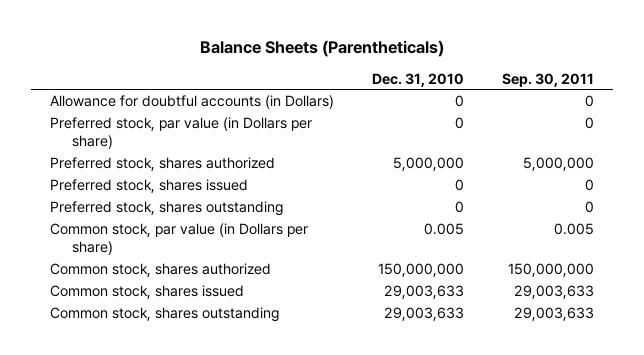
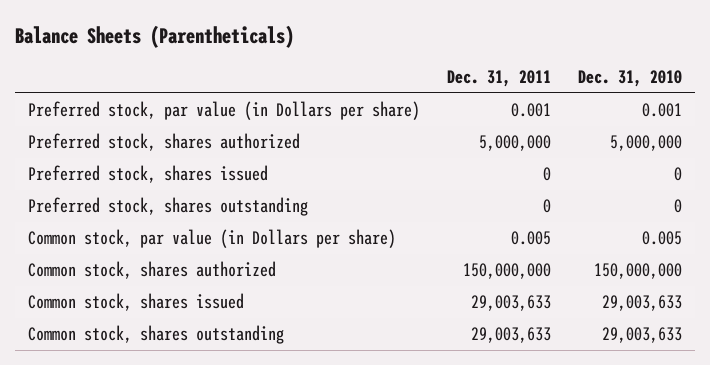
- | Dec. 31, 2010 | Sep. 30, 2011
+ | Dec. 31, 2011 | Dec. 31, 2010
- Allowance for doubtful accounts (in Dollars) | 0 | 0
- Preferred stock, par value (in Dollars per share) | 0 | 0
+ Preferred stock, par value (in Dollars per share) | 0.001 | 0.001

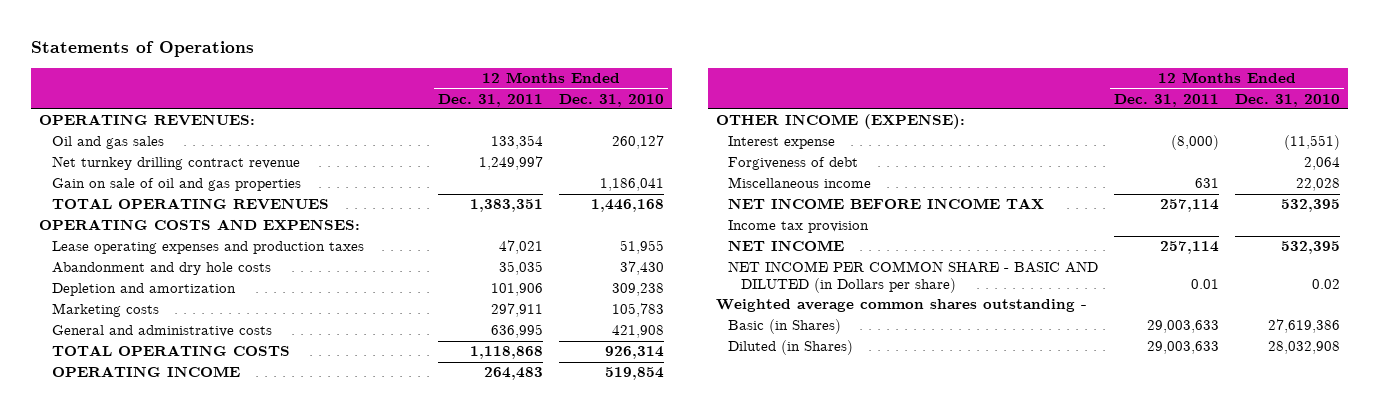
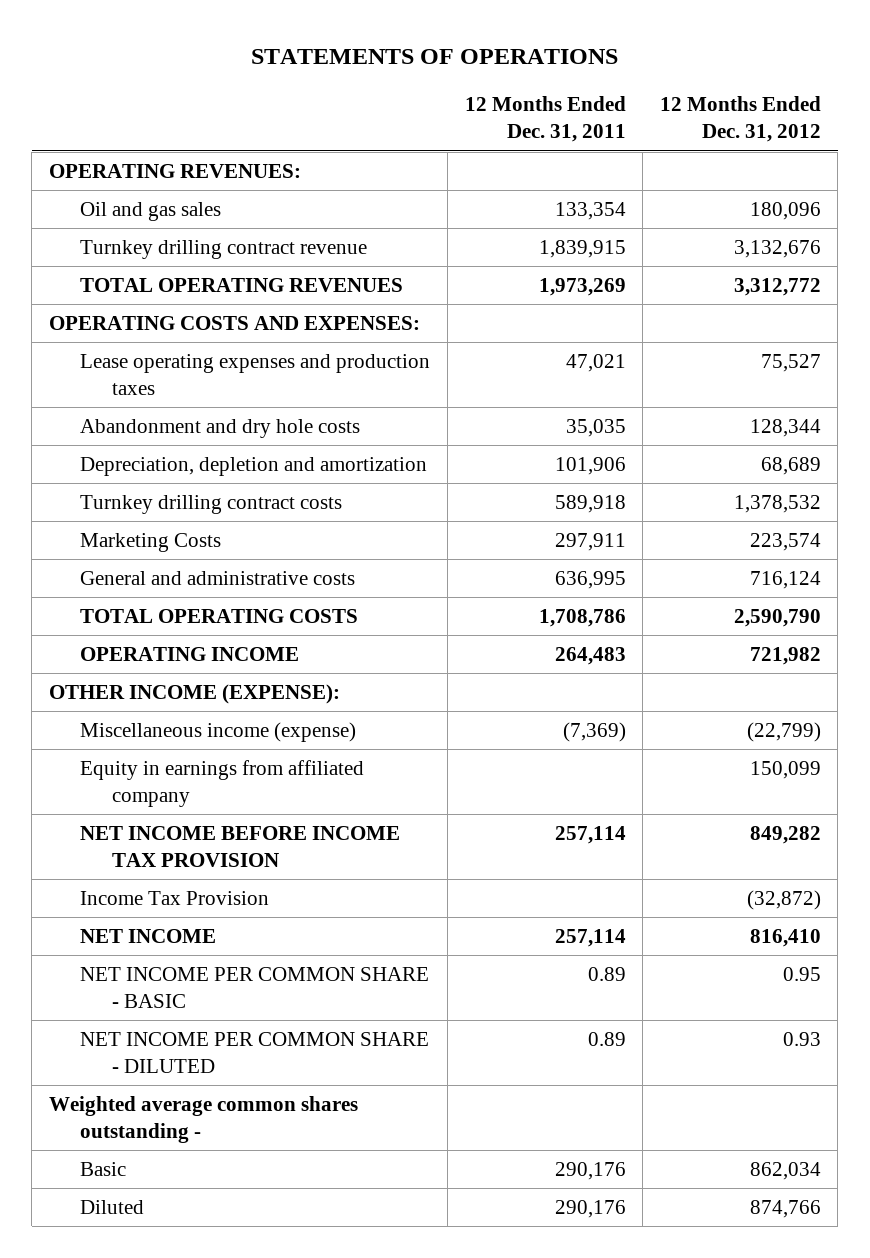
- Statements of Operations
+ STATEMENTS OF OPERATIONS
- | 12 Months Ended Dec. 31, 2011 | 12 Months Ended Dec. 31, 2010
+ | 12 Months Ended Dec. 31, 2011 | 12 Months Ended Dec. 31, 2012
- Net turnkey drilling contract revenue | 1,249,997 |
- Gain on sale of oil and gas properties | | 1,186,041
- TOTAL OPERATING REVENUES | 1,383,351 | 1,446,168
+ Turnkey drilling contract revenue | 1,839,915 | 3,132,676
+ TOTAL OPERATING REVENUES | 1,973,269 | 3,312,772
- Depletion and amortization | 101,906 | 309,238
- Marketing costs | 297,911 | 105,783
+ Depreciation, depletion and amortization | 101,906 | 68,689
+ Turnkey drilling contract costs | 589,918 | 1,378,532
+ Marketing Costs | 297,911 | 223,574
- TOTAL OPERATING COSTS | 1,118,868 | 926,314
+ TOTAL OPERATING COSTS | 1,708,786 | 2,590,790
- Interest expense | (8,000) | (11,551)
- Forgiveness of debt | | 2,064
- Miscellaneous income | 631 | 22,028
- NET INCOME BEFORE INCOME TAX | 257,114 | 532,395
- Income tax provision
+ Miscellaneous income (expense) | (7,369) | (22,799)
+ Equity in earnings from affiliated company | | 150,099
+ NET INCOME BEFORE INCOME TAX PROVISION | 257,114 | 849,282
+ Income Tax Provision | | (32,872)
- NET INCOME PER COMMON SHARE - BASIC AND DILUTED (in Dollars per share) | 0.01 | 0.02
+ NET INCOME PER COMMON SHARE - BASIC | 0.89 | 0.95
+ NET INCOME PER COMMON SHARE - DILUTED | 0.89 | 0.93
- Basic (in Shares) | 29,003,633 | 27,619,386
- Diluted (in Shares) | 29,003,633 | 28,032,908
+ Basic | 290,176 | 862,034
+ Diluted | 290,176 | 874,766

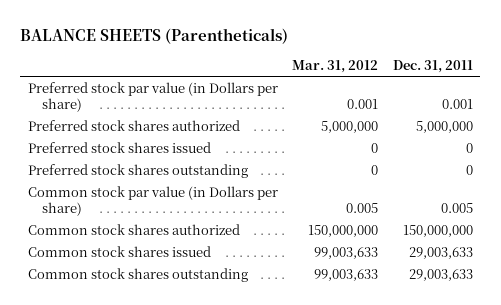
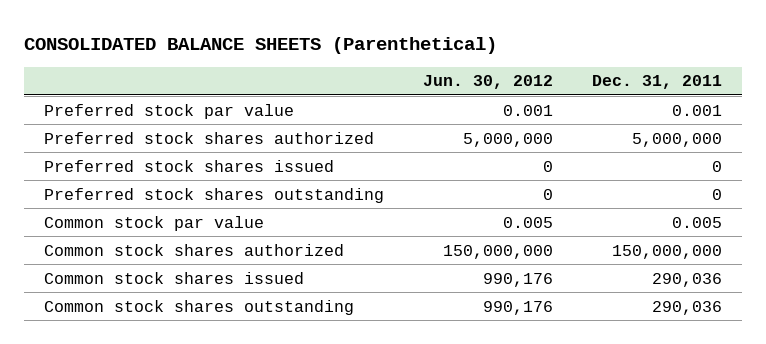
- BALANCE SHEETS (Parentheticals)
+ CONSOLIDATED BALANCE SHEETS (Parenthetical)
- | Mar. 31, 2012 | Dec. 31, 2011
+ | Jun. 30, 2012 | Dec. 31, 2011
- Preferred stock par value (in Dollars per share) | 0.001 | 0.001
+ Preferred stock par value | 0.001 | 0.001
- Common stock par value (in Dollars per share) | 0.005 | 0.005
+ Common stock par value | 0.005 | 0.005
- Common stock shares issued | 99,003,633 | 29,003,633
- Common stock shares outstanding | 99,003,633 | 29,003,633
+ Common stock shares issued | 990,176 | 290,036
+ Common stock shares outstanding | 990,176 | 290,036

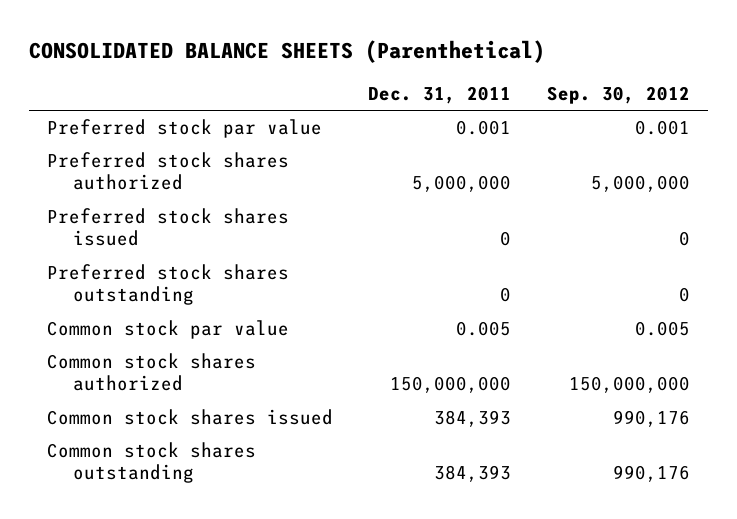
- | Jun. 30, 2012 | Dec. 31, 2011
+ | Dec. 31, 2011 | Sep. 30, 2012
- Common stock shares issued | 990,176 | 290,036
- Common stock shares outstanding | 990,176 | 290,036
+ Common stock shares issued | 384,393 | 990,176
+ Common stock shares outstanding | 384,393 | 990,176

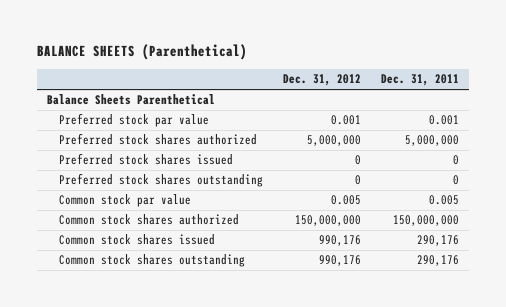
- CONSOLIDATED BALANCE SHEETS (Parenthetical)
+ BALANCE SHEETS (Parenthetical)
- | Dec. 31, 2011 | Sep. 30, 2012
+ | Dec. 31, 2012 | Dec. 31, 2011
+ Balance Sheets Parenthetical
- Common stock shares issued | 384,393 | 990,176
- Common stock shares outstanding | 384,393 | 990,176
+ Common stock shares issued | 990,176 | 290,176
+ Common stock shares outstanding | 990,176 | 290,176

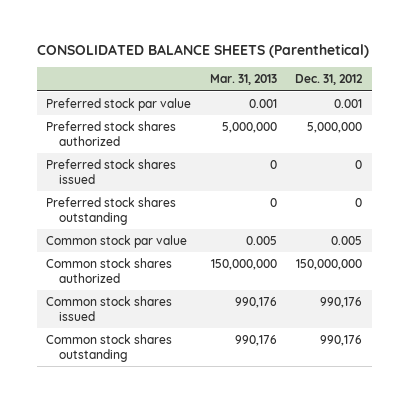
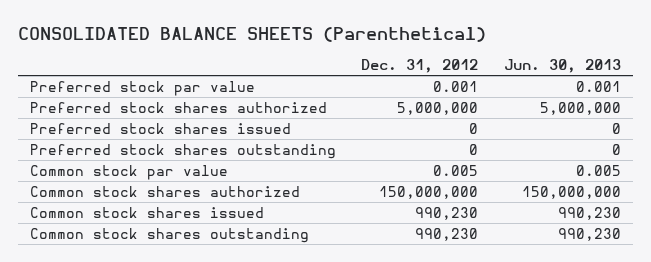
- | Mar. 31, 2013 | Dec. 31, 2012
+ | Dec. 31, 2012 | Jun. 30, 2013
- Common stock shares issued | 990,176 | 990,176
- Common stock shares outstanding | 990,176 | 990,176
+ Common stock shares issued | 990,230 | 990,230
+ Common stock shares outstanding | 990,230 | 990,230

